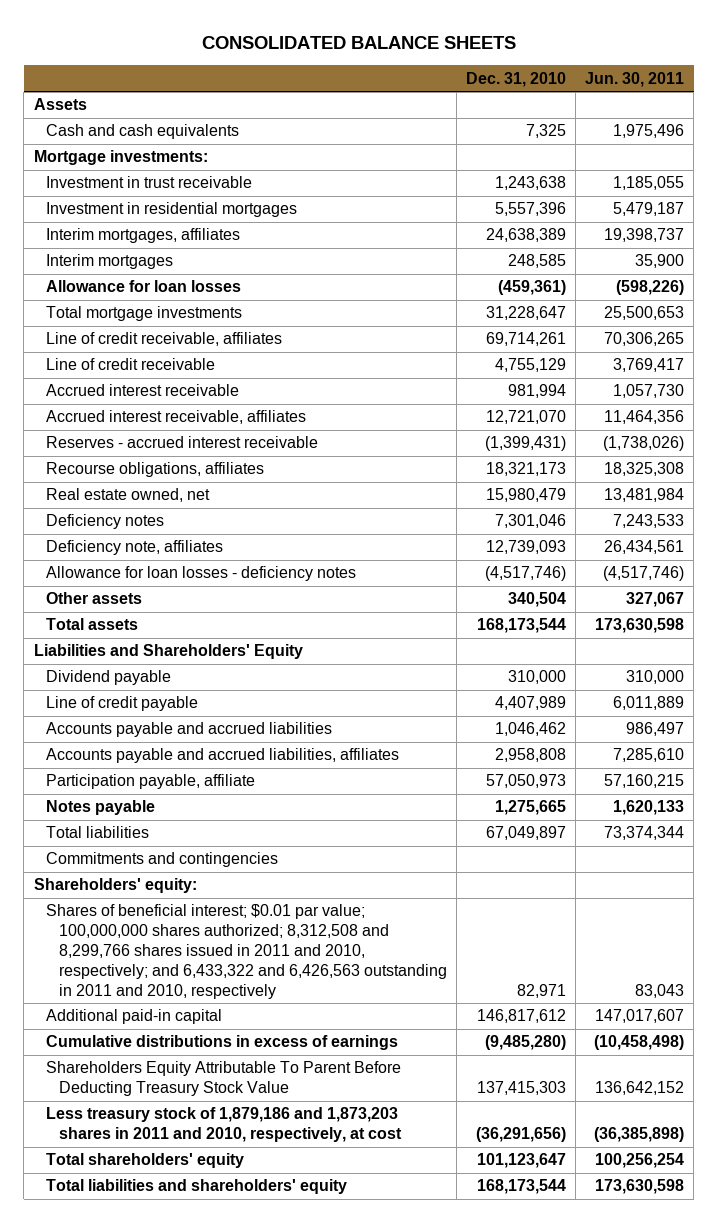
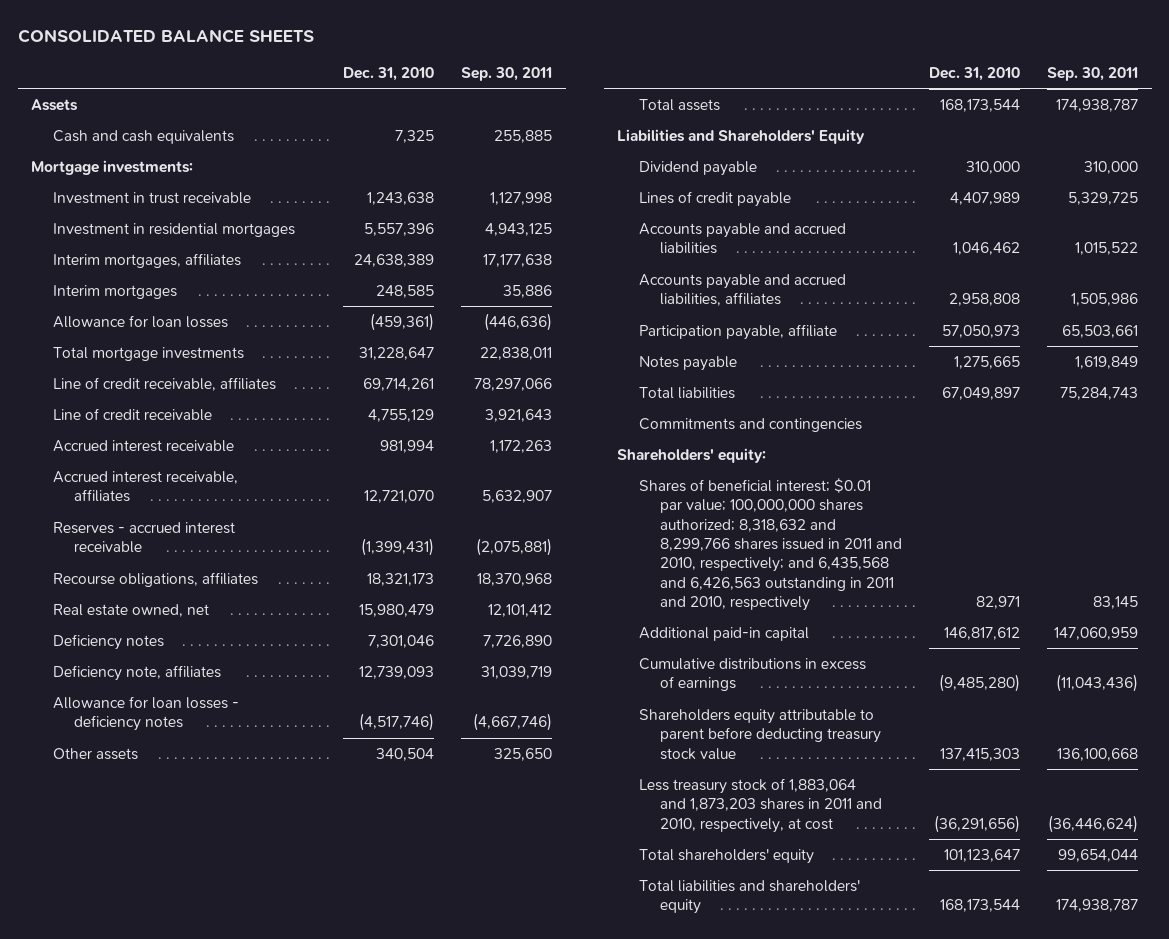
- | Dec. 31, 2010 | Jun. 30, 2011
+ | Dec. 31, 2010 | Sep. 30, 2011
- Line of credit payable | 4,407,989 | 6,011,889
+ Lines of credit payable | 4,407,989 | 5,329,725
- Shares of beneficial interest; $0.01 par value; 100,000,000 shares authorized; 8,312,508 and 8,299,766 shares issued in 2011 and 2010, respectively; and 6,433,322 and 6,426,563 outstanding in 2011 and 2010, respectively | 82,971 | 83,043
+ Shares of beneficial interest; $0.01 par value; 100,000,000 shares authorized; 8,318,632 and 8,299,766 shares issued in 2011 and 2010, respectively; and 6,435,568 and 6,426,563 outstanding in 2011 and 2010, respectively | 82,971 | 83,145
- Shareholders Equity Attributable To Parent Before Deducting Treasury Stock Value | 137,415,303 | 136,642,152
- Less treasury stock of 1,879,186 and 1,873,203 shares in 2011 and 2010, respectively, at cost | (36,291,656) | (36,385,898)
+ Shareholders equity attributable to parent before deducting treasury stock value | 137,415,303 | 136,100,668
+ Less treasury stock of 1,883,064 and 1,873,203 shares in 2011 and 2010, respectively, at cost | (36,291,656) | (36,446,624)

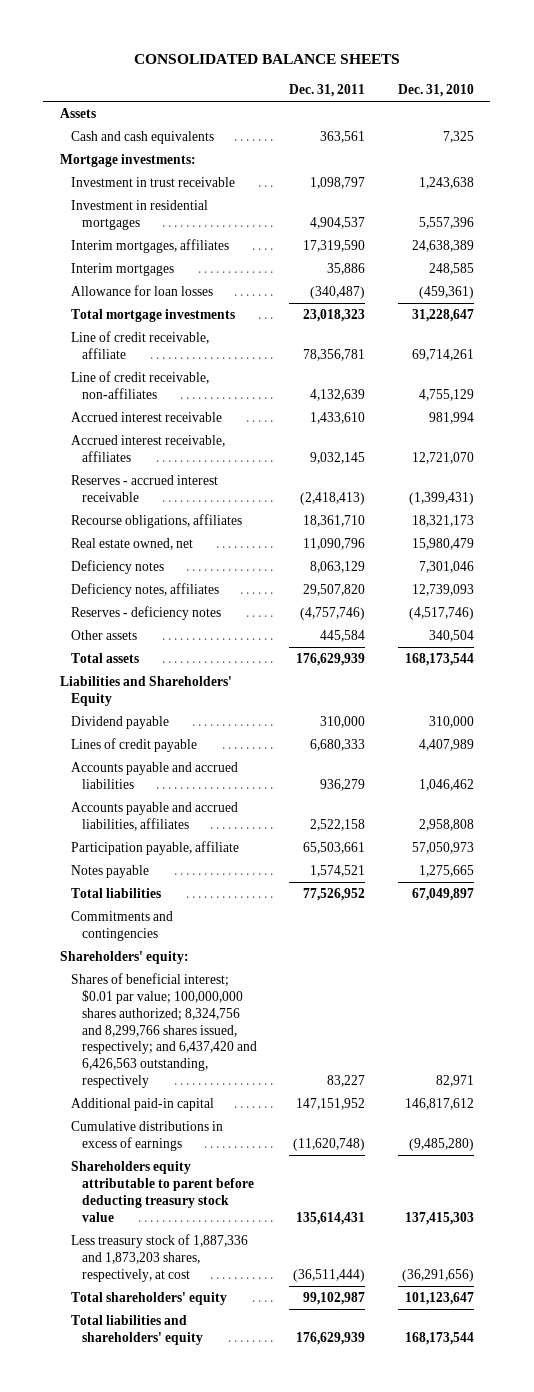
- | Dec. 31, 2010 | Sep. 30, 2011
+ | Dec. 31, 2011 | Dec. 31, 2010
- Line of credit receivable, affiliates | 69,714,261 | 78,297,066
- Line of credit receivable | 4,755,129 | 3,921,643
+ Line of credit receivable, affiliate | 78,356,781 | 69,714,261
+ Line of credit receivable, non-affiliates | 4,132,639 | 4,755,129
- Deficiency note, affiliates | 12,739,093 | 31,039,719
- Allowance for loan losses - deficiency notes | (4,517,746) | (4,667,746)
+ Deficiency notes, affiliates | 29,507,820 | 12,739,093
+ Reserves - deficiency notes | (4,757,746) | (4,517,746)
- Shares of beneficial interest; $0.01 par value; 100,000,000 shares authorized; 8,318,632 and 8,299,766 shares issued in 2011 and 2010, respectively; and 6,435,568 and 6,426,563 outstanding in 2011 and 2010, respectively | 82,971 | 83,145
+ Shares of beneficial interest; $0.01 par value; 100,000,000 shares authorized; 8,324,756 and 8,299,766 shares issued, respectively; and 6,437,420 and 6,426,563 outstanding, respectively | 83,227 | 82,971
- Less treasury stock of 1,883,064 and 1,873,203 shares in 2011 and 2010, respectively, at cost | (36,291,656) | (36,446,624)
+ Less treasury stock of 1,887,336 and 1,873,203 shares, respectively, at cost | (36,511,444) | (36,291,656)

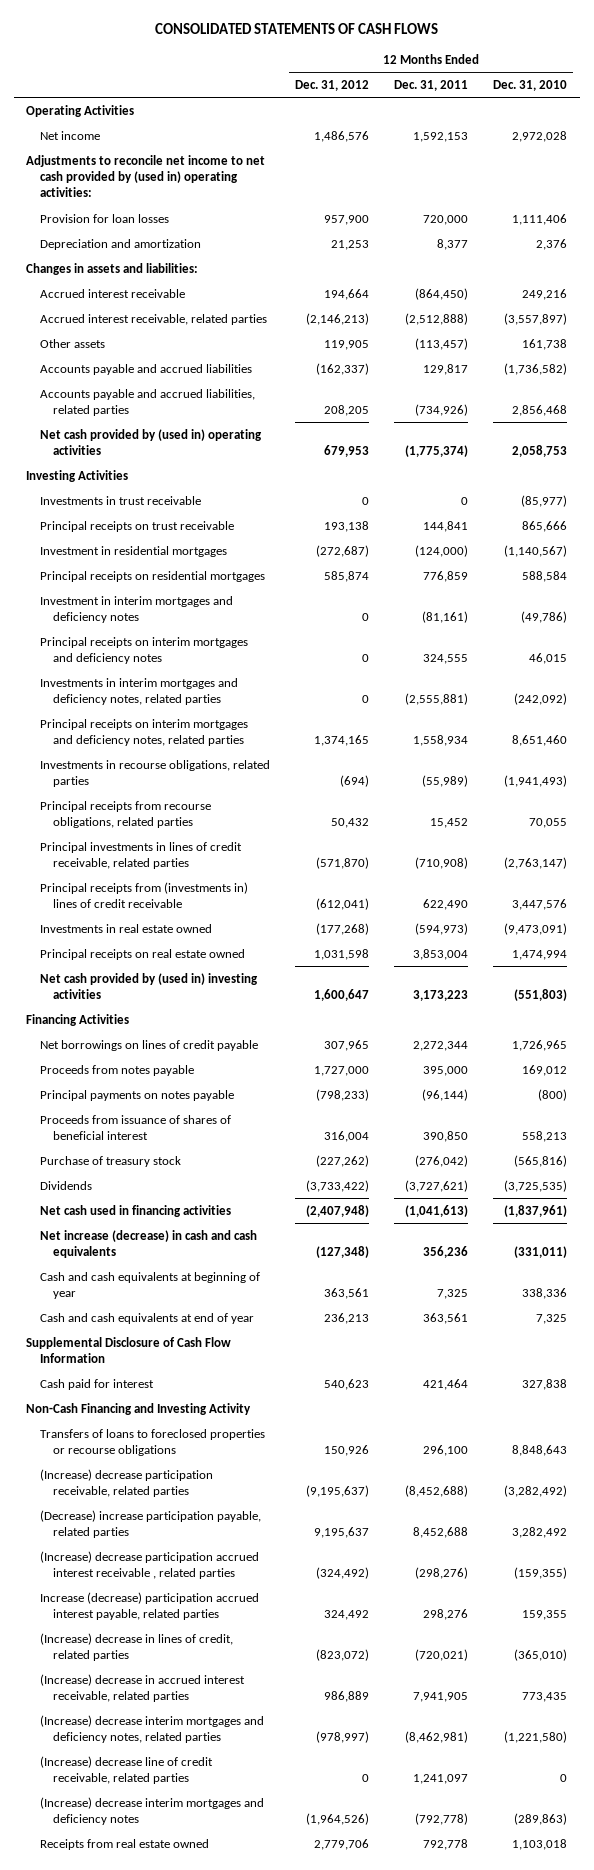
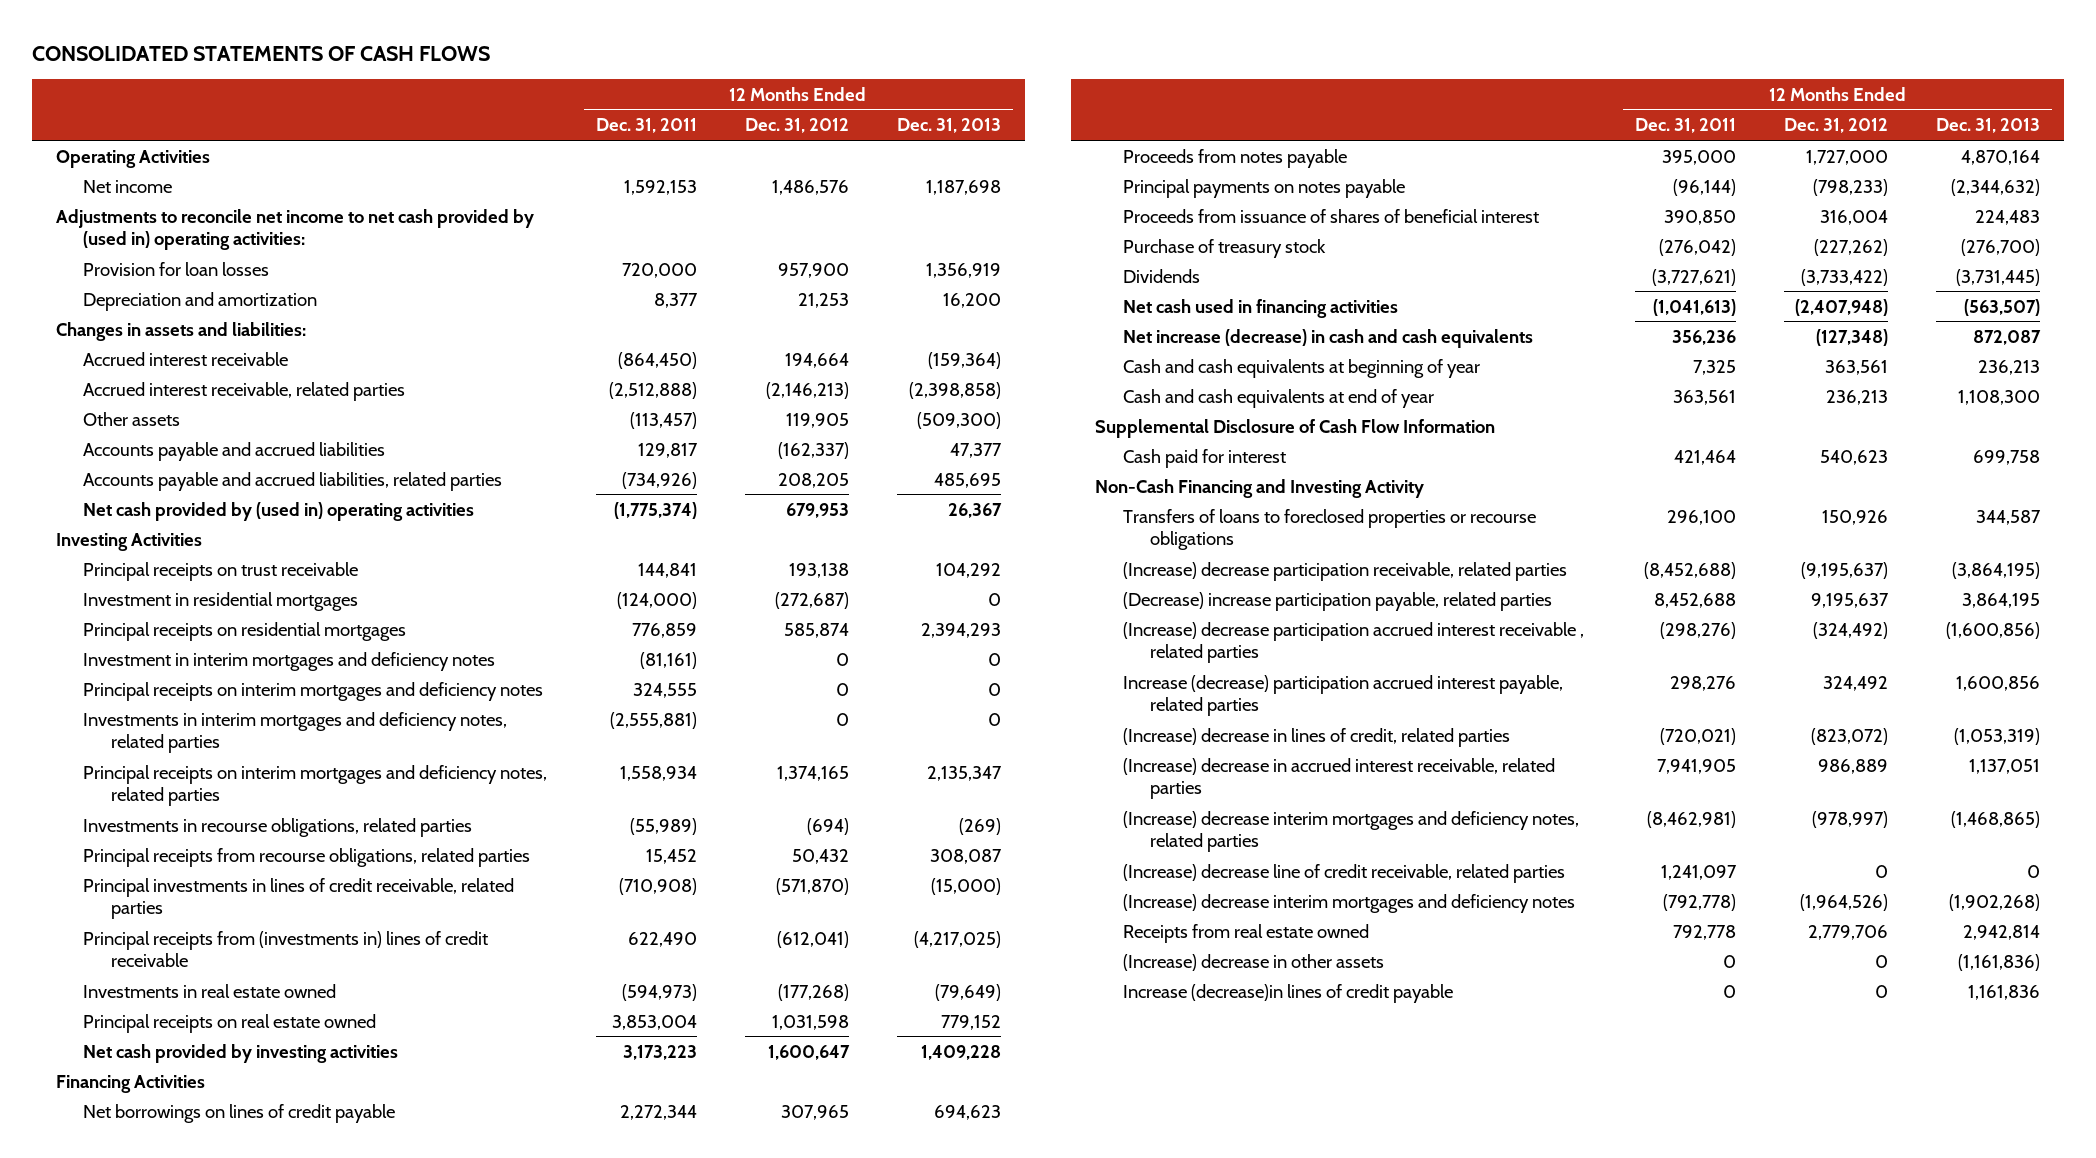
- | 12 Months Ended Dec. 31, 2012 | 12 Months Ended Dec. 31, 2011 | 12 Months Ended Dec. 31, 2010
+ | 12 Months Ended Dec. 31, 2011 | 12 Months Ended Dec. 31, 2012 | 12 Months Ended Dec. 31, 2013
- Investments in trust receivable | 0 | 0 | (85,977)
- Net cash provided by (used in) investing activities | 1,600,647 | 3,173,223 | (551,803)
+ Net cash provided by investing activities | 3,173,223 | 1,600,647 | 1,409,228
+ (Increase) decrease in other assets | 0 | 0 | (1,161,836)
+ Increase (decrease)in lines of credit payable | 0 | 0 | 1,161,836

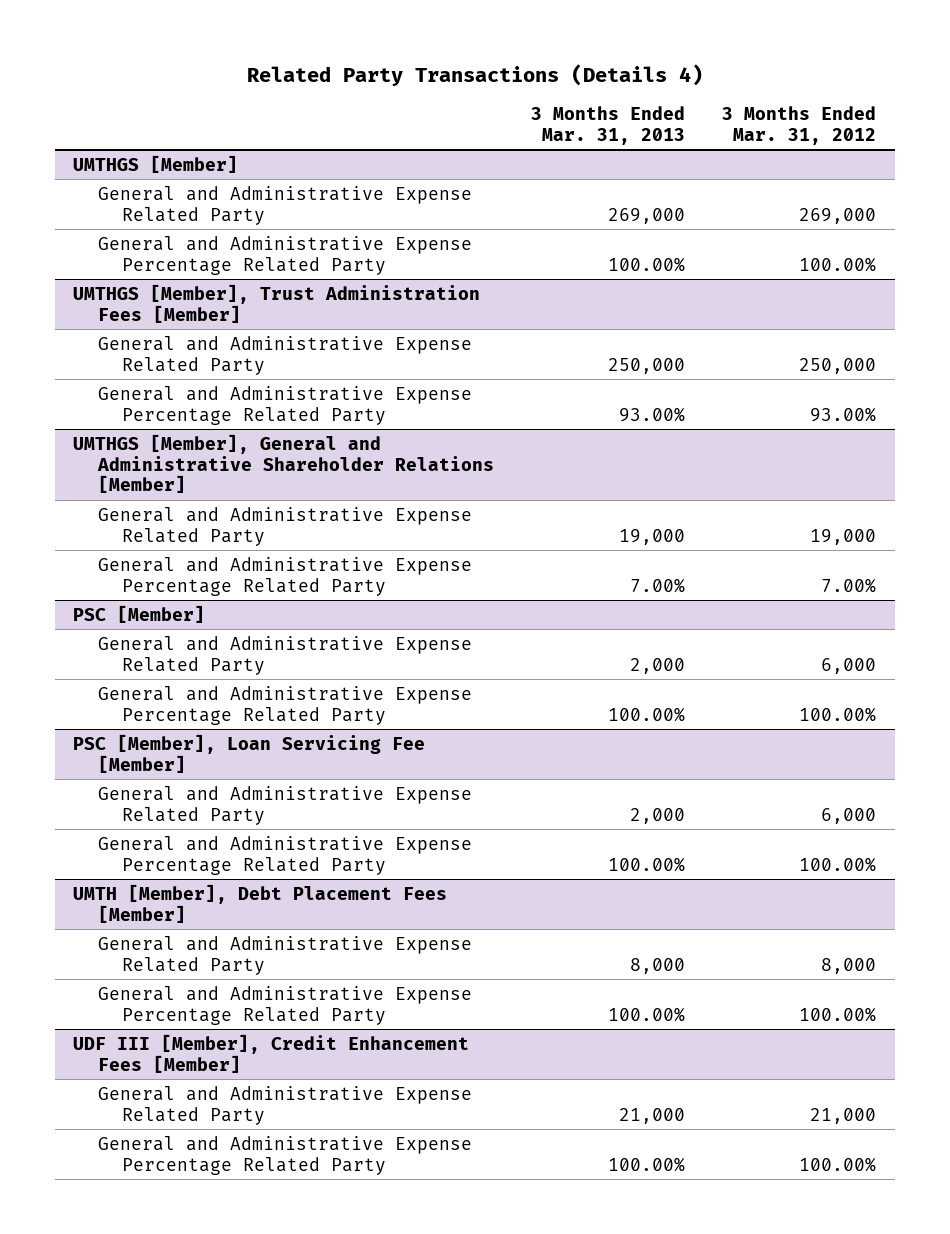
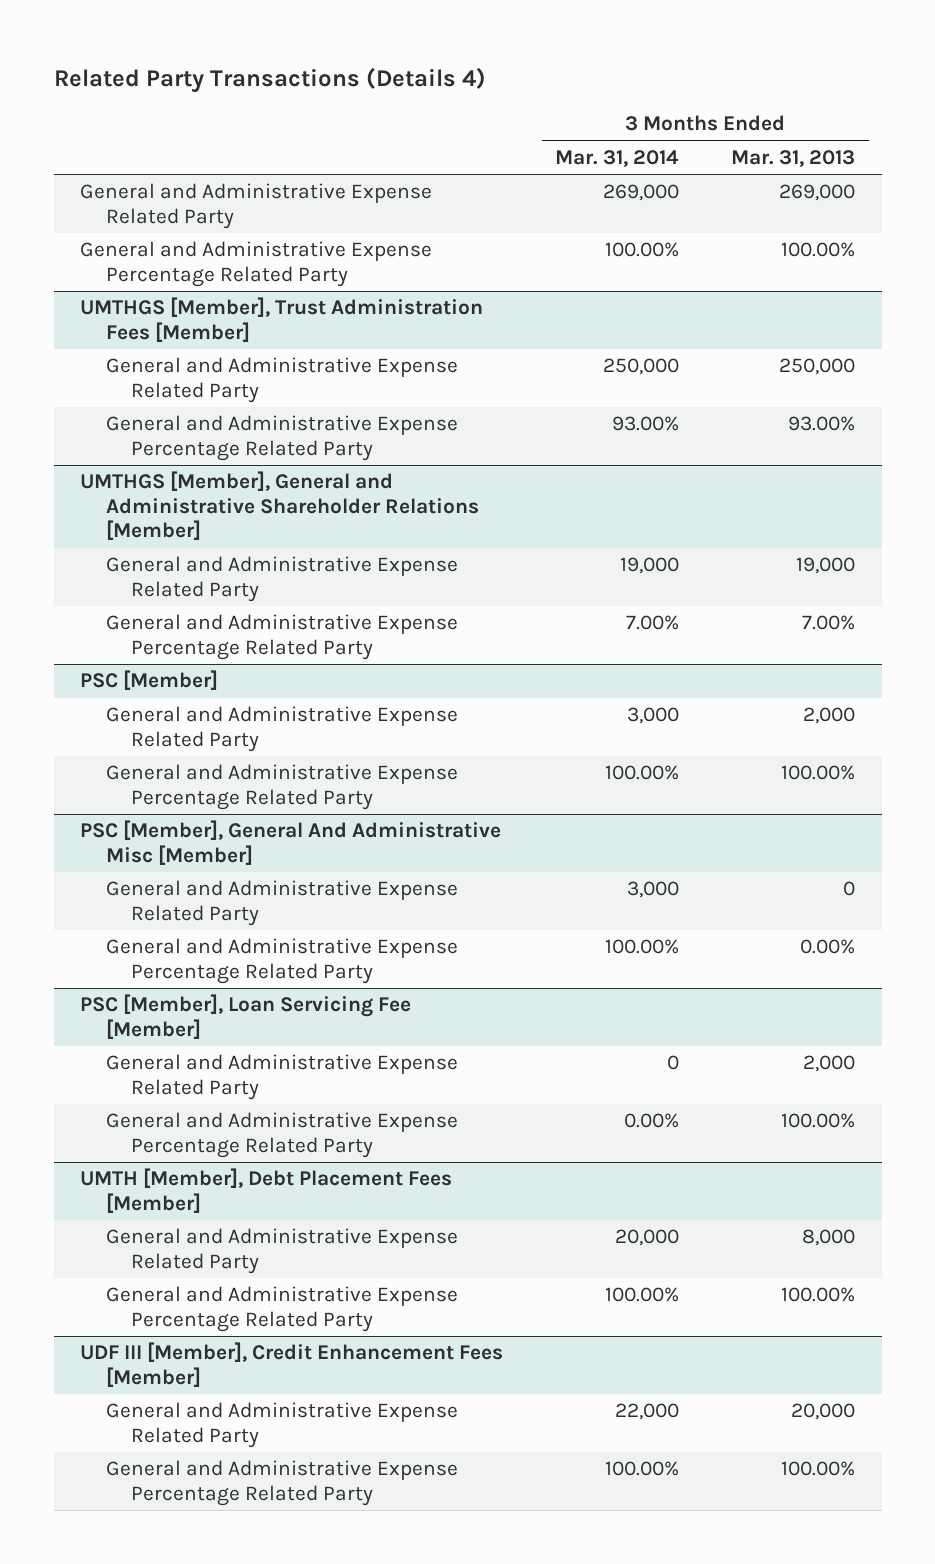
- | 3 Months Ended Mar. 31, 2013 | 3 Months Ended Mar. 31, 2012
+ | 3 Months Ended Mar. 31, 2014 | 3 Months Ended Mar. 31, 2013
- UMTHGS [Member]
+ PSC [Member], General And Administrative Misc [Member]
+ General and Administrative Expense Related Party | 3,000 | 0
+ General and Administrative Expense Percentage Related Party | 100.00% | 0.00%
@ UDF III [Member], Credit Enhancement Fees [Member]
- General and Administrative Expense Related Party | 21,000 | 21,000
+ General and Administrative Expense Related Party | 22,000 | 20,000

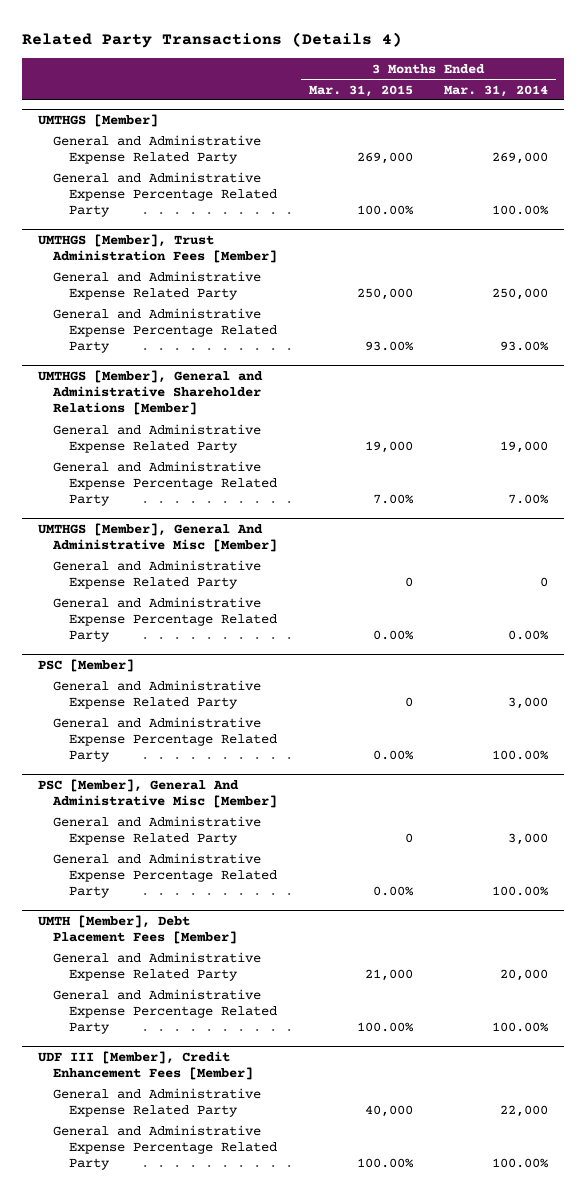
- | 3 Months Ended Mar. 31, 2014 | 3 Months Ended Mar. 31, 2013
+ | 3 Months Ended Mar. 31, 2015 | 3 Months Ended Mar. 31, 2014
+ UMTHGS [Member]
+ UMTHGS [Member], General And Administrative Misc [Member]
+ General and Administrative Expense Related Party | 0 | 0
+ General and Administrative Expense Percentage Related Party | 0.00% | 0.00%
- PSC [Member], Loan Servicing Fee [Member]
- General and Administrative Expense Related Party | 0 | 2,000
- General and Administrative Expense Percentage Related Party | 0.00% | 100.00%

